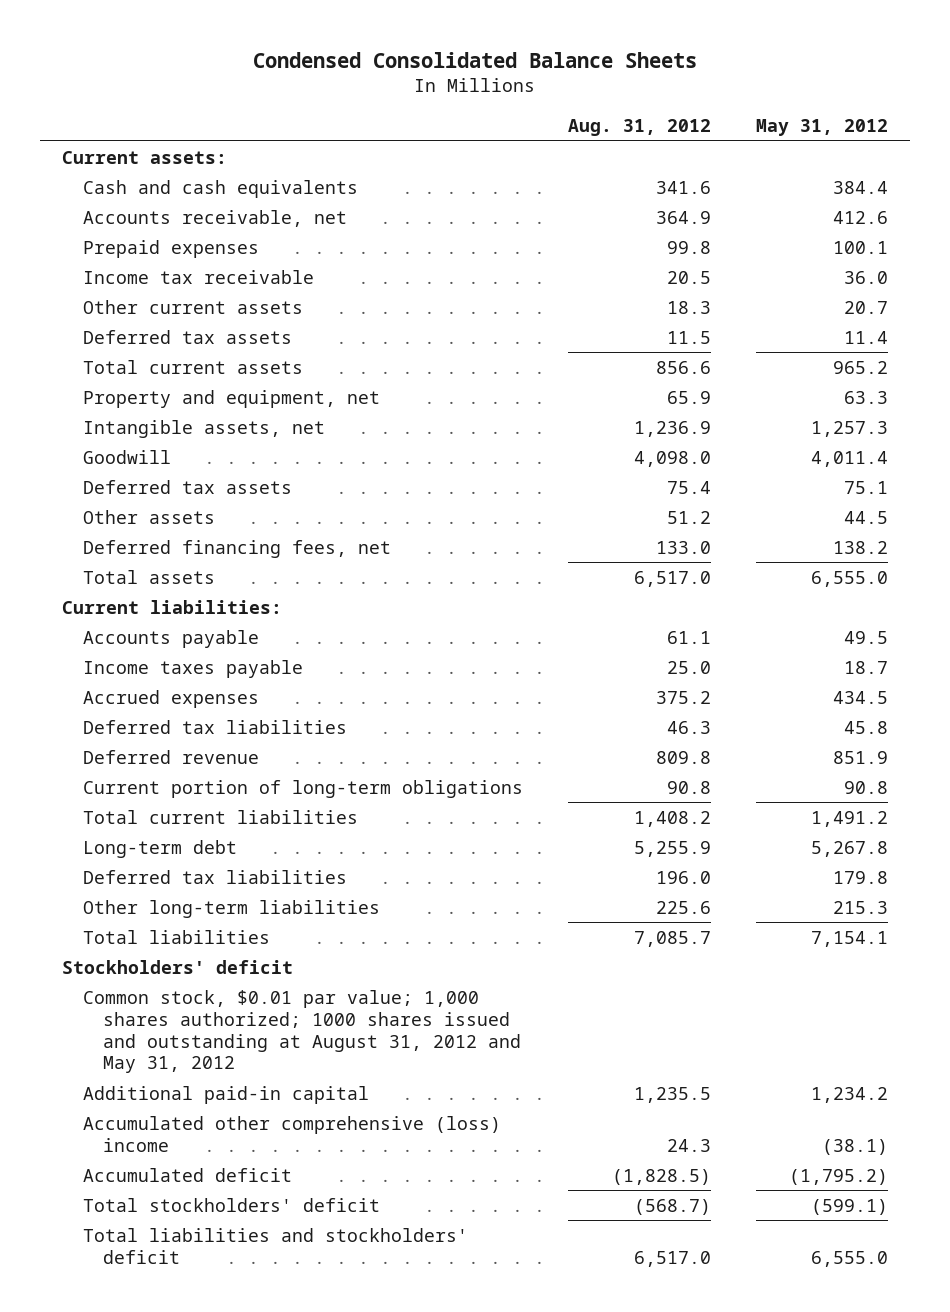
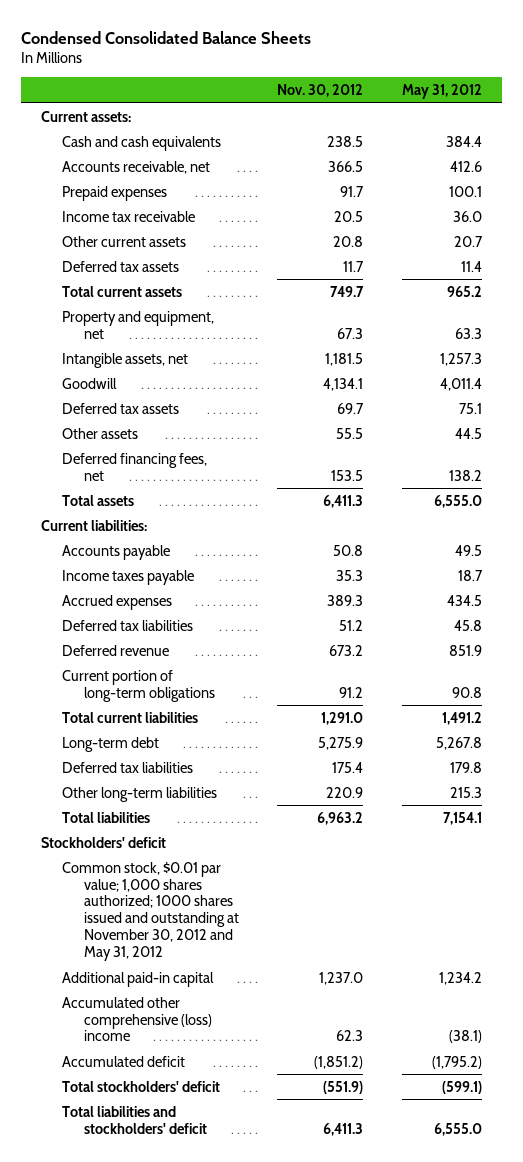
- | Aug. 31, 2012 | May 31, 2012
+ | Nov. 30, 2012 | May 31, 2012
- Common stock, $0.01 par value; 1,000 shares authorized; 1000 shares issued and outstanding at August 31, 2012 and May 31, 2012
+ Common stock, $0.01 par value; 1,000 shares authorized; 1000 shares issued and outstanding at November 30, 2012 and May 31, 2012

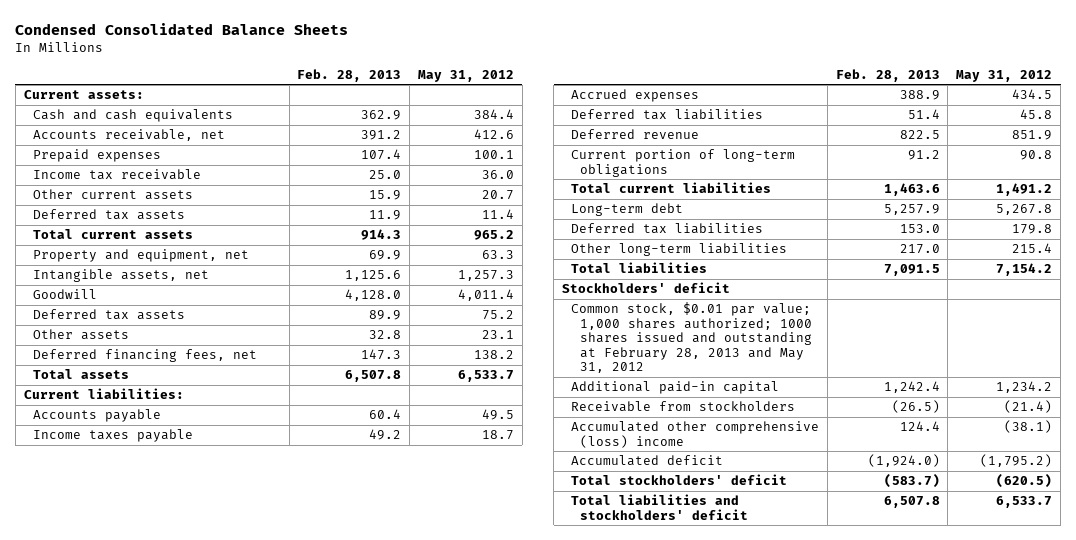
- | Nov. 30, 2012 | May 31, 2012
+ | Feb. 28, 2013 | May 31, 2012
- Deferred tax assets | 69.7 | 75.1
- Other assets | 55.5 | 44.5
+ Deferred tax assets | 89.9 | 75.2
+ Other assets | 32.8 | 23.1
- Total assets | 6,411.3 | 6,555.0
+ Total assets | 6,507.8 | 6,533.7
- Other long-term liabilities | 220.9 | 215.3
- Total liabilities | 6,963.2 | 7,154.1
+ Other long-term liabilities | 217.0 | 215.4
+ Total liabilities | 7,091.5 | 7,154.2
- Common stock, $0.01 par value; 1,000 shares authorized; 1000 shares issued and outstanding at November 30, 2012 and May 31, 2012
+ Common stock, $0.01 par value; 1,000 shares authorized; 1000 shares issued and outstanding at February 28, 2013 and May 31, 2012
+ Receivable from stockholders | (26.5) | (21.4)
- Total stockholders' deficit | (551.9) | (599.1)
- Total liabilities and stockholders' deficit | 6,411.3 | 6,555.0
+ Total stockholders' deficit | (583.7) | (620.5)
+ Total liabilities and stockholders' deficit | 6,507.8 | 6,533.7

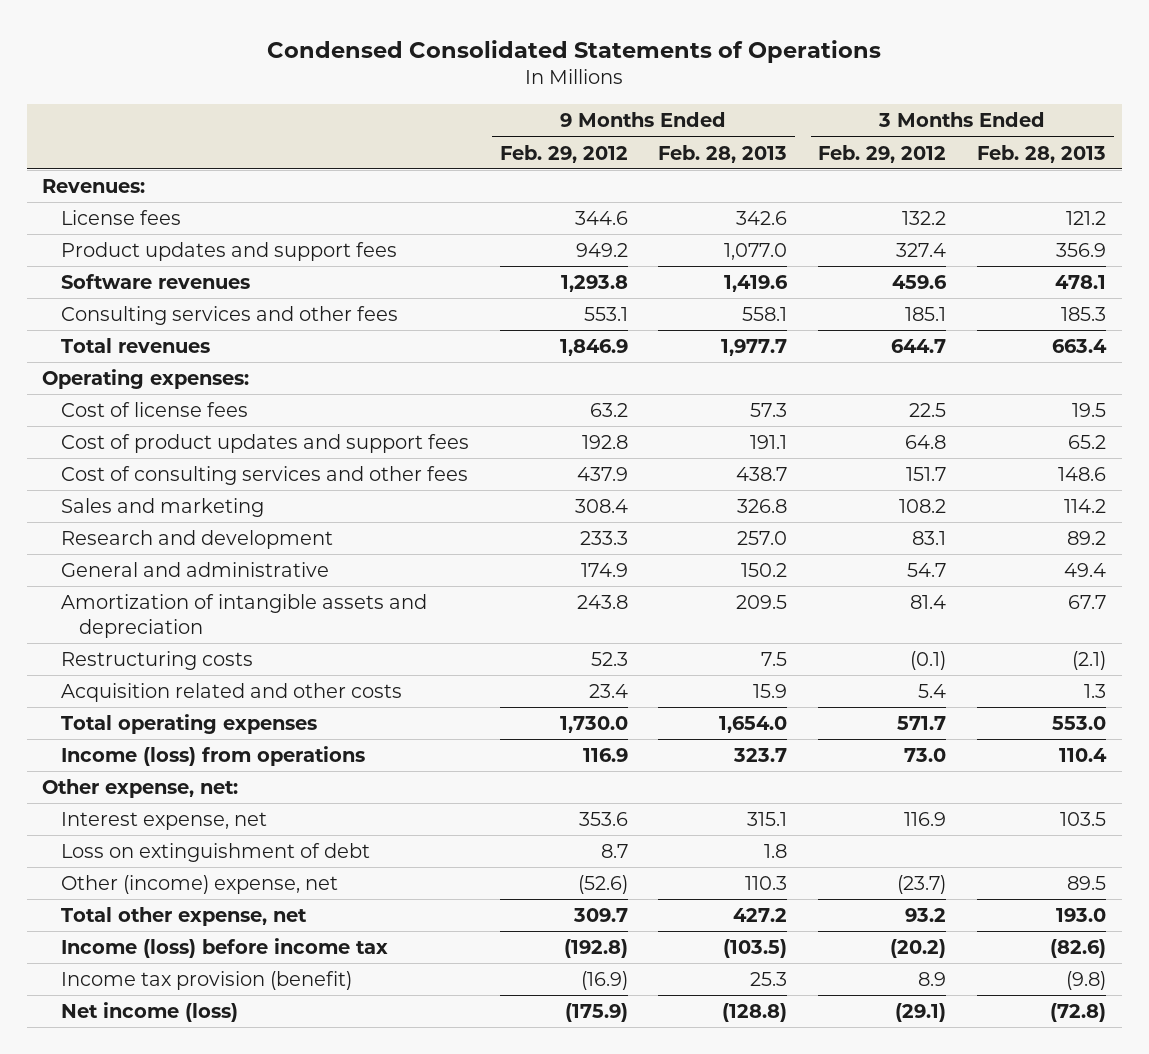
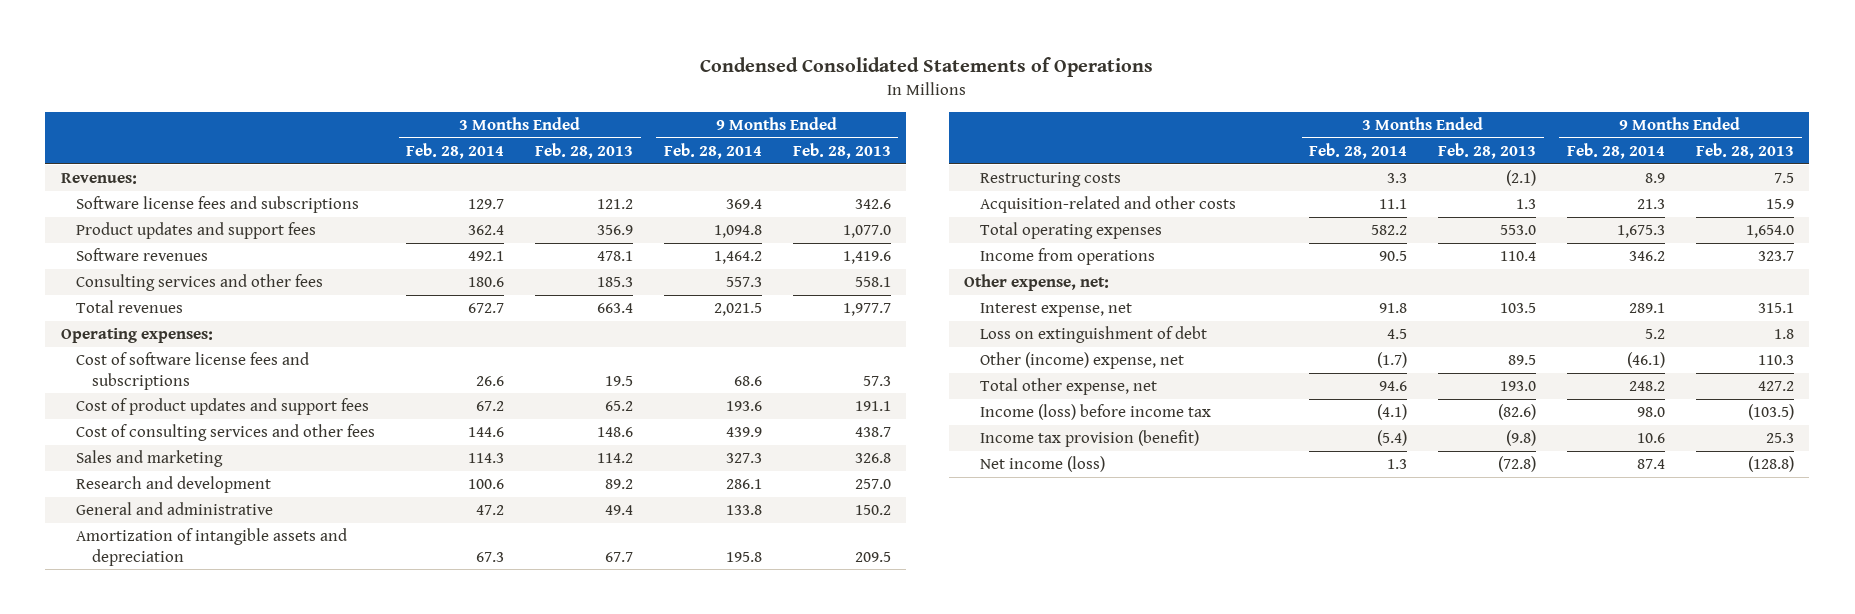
- | 9 Months Ended Feb. 29, 2012 | 9 Months Ended Feb. 28, 2013 | 3 Months Ended Feb. 29, 2012 | 3 Months Ended Feb. 28, 2013
+ | 3 Months Ended Feb. 28, 2014 | 3 Months Ended Feb. 28, 2013 | 9 Months Ended Feb. 28, 2014 | 9 Months Ended Feb. 28, 2013
- License fees | 344.6 | 342.6 | 132.2 | 121.2
+ Software license fees and subscriptions | 129.7 | 121.2 | 369.4 | 342.6
- Cost of license fees | 63.2 | 57.3 | 22.5 | 19.5
+ Cost of software license fees and subscriptions | 26.6 | 19.5 | 68.6 | 57.3
- Acquisition related and other costs | 23.4 | 15.9 | 5.4 | 1.3
+ Acquisition-related and other costs | 11.1 | 1.3 | 21.3 | 15.9
- Income (loss) from operations | 116.9 | 323.7 | 73.0 | 110.4
+ Income from operations | 90.5 | 110.4 | 346.2 | 323.7

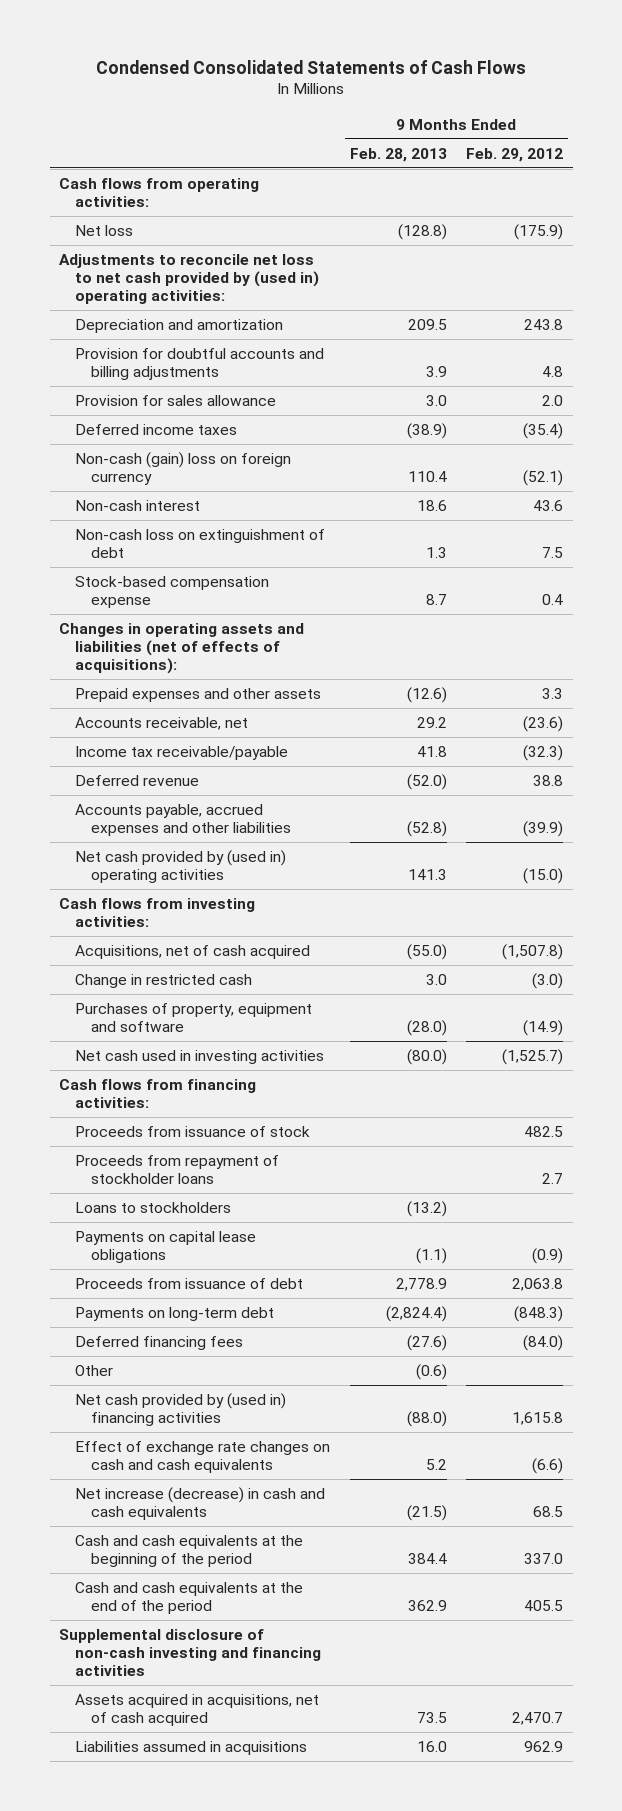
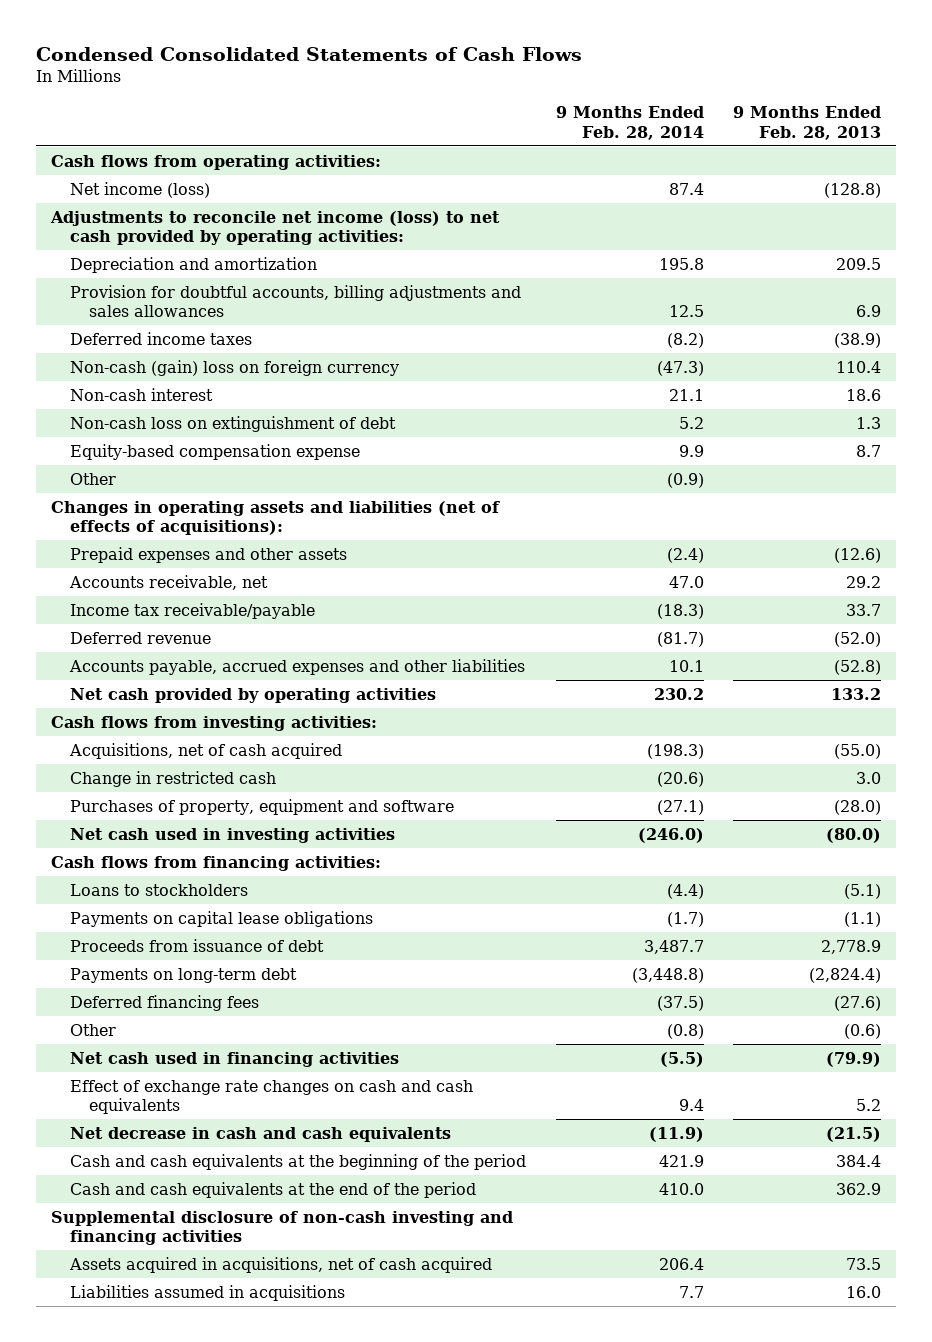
- | 9 Months Ended Feb. 28, 2013 | 9 Months Ended Feb. 29, 2012
+ | 9 Months Ended Feb. 28, 2014 | 9 Months Ended Feb. 28, 2013
- Net loss | (128.8) | (175.9)
- Adjustments to reconcile net loss to net cash provided by (used in) operating activities:
+ Net income (loss) | 87.4 | (128.8)
+ Adjustments to reconcile net income (loss) to net cash provided by operating activities:
- Provision for doubtful accounts and billing adjustments | 3.9 | 4.8
- Provision for sales allowance | 3.0 | 2.0
+ Provision for doubtful accounts, billing adjustments and sales allowances | 12.5 | 6.9
- Stock-based compensation expense | 8.7 | 0.4
+ Equity-based compensation expense | 9.9 | 8.7
+ Other | (0.9) |
- Income tax receivable/payable | 41.8 | (32.3)
+ Income tax receivable/payable | (18.3) | 33.7
- Net cash provided by (used in) operating activities | 141.3 | (15.0)
+ Net cash provided by operating activities | 230.2 | 133.2
- Proceeds from issuance of stock | | 482.5
- Proceeds from repayment of stockholder loans | | 2.7
- Loans to stockholders | (13.2) |
+ Loans to stockholders | (4.4) | (5.1)
- Net cash provided by (used in) financing activities | (88.0) | 1,615.8
+ Net cash used in financing activities | (5.5) | (79.9)
- Net increase (decrease) in cash and cash equivalents | (21.5) | 68.5
+ Net decrease in cash and cash equivalents | (11.9) | (21.5)

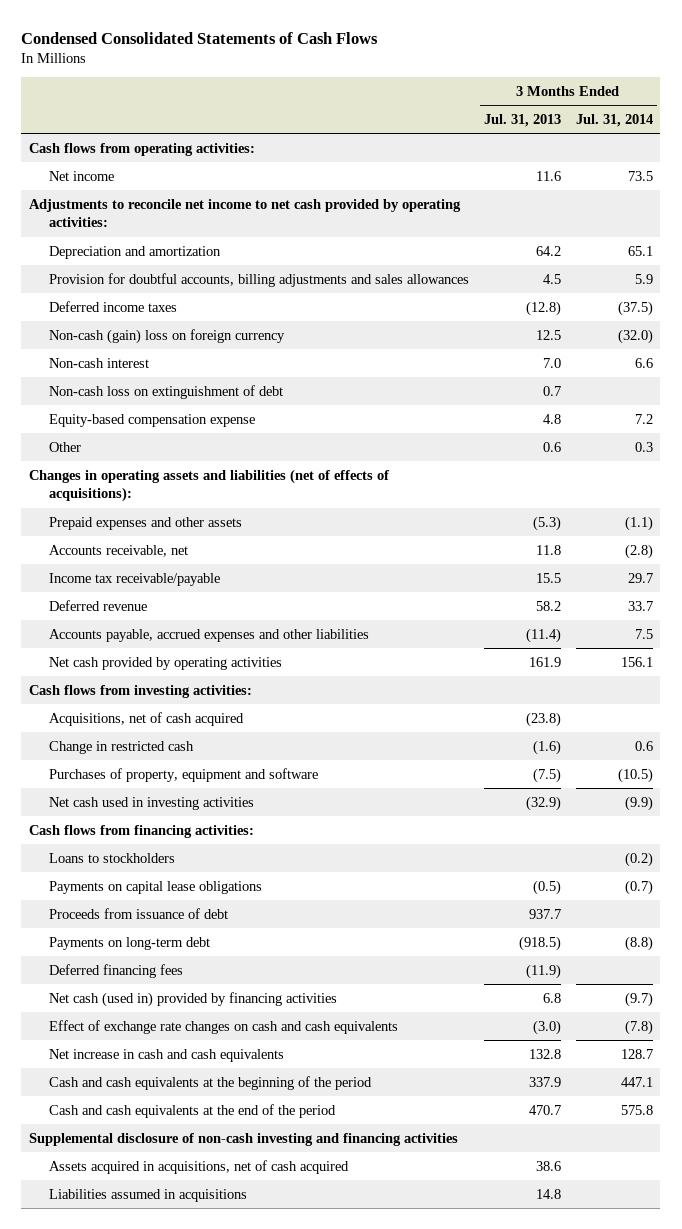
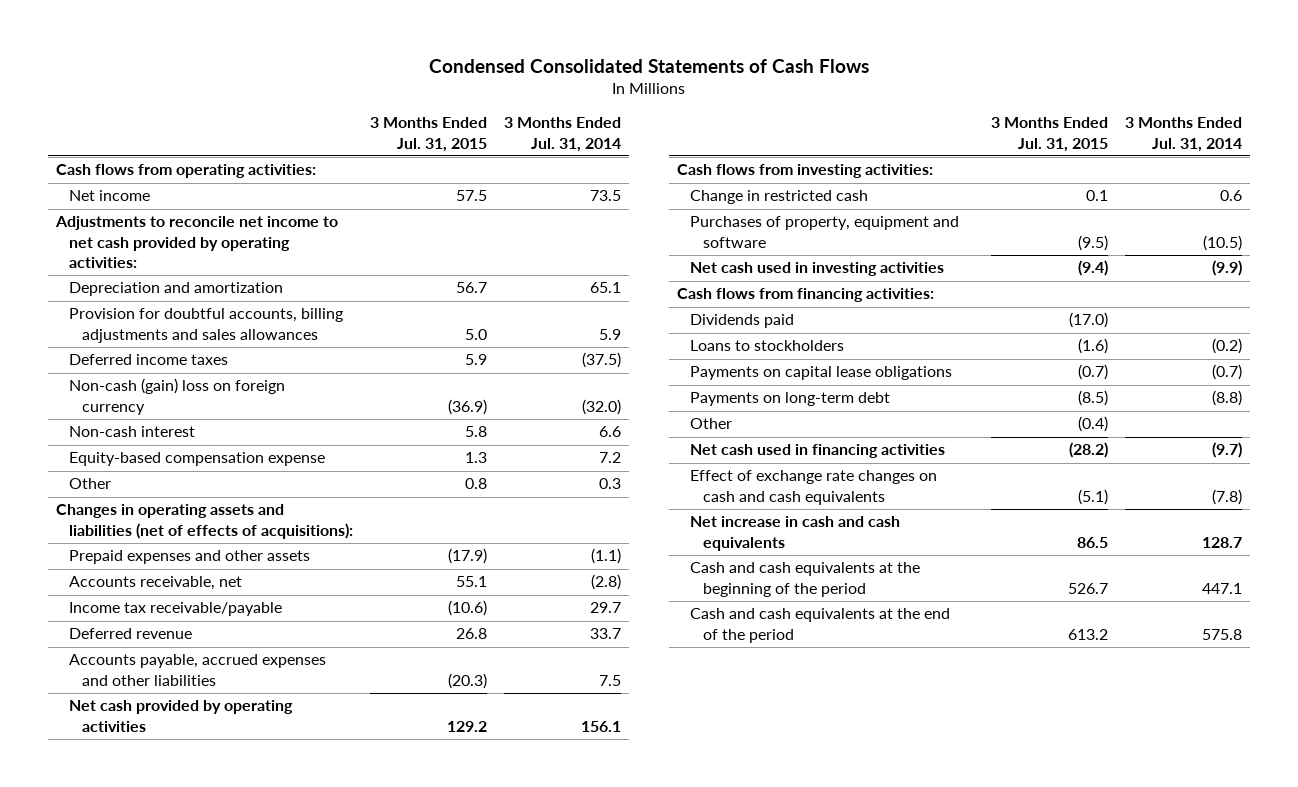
- | 3 Months Ended Jul. 31, 2013 | 3 Months Ended Jul. 31, 2014
+ | 3 Months Ended Jul. 31, 2015 | 3 Months Ended Jul. 31, 2014
- Non-cash loss on extinguishment of debt | 0.7 |
- Acquisitions, net of cash acquired | (23.8) |
+ Dividends paid | (17.0) |
- Proceeds from issuance of debt | 937.7 |
- Deferred financing fees | (11.9) |
- Net cash (used in) provided by financing activities | 6.8 | (9.7)
+ Other | (0.4) |
+ Net cash used in financing activities | (28.2) | (9.7)
- Supplemental disclosure of non-cash investing and financing activities
- Assets acquired in acquisitions, net of cash acquired | 38.6 |
- Liabilities assumed in acquisitions | 14.8 |

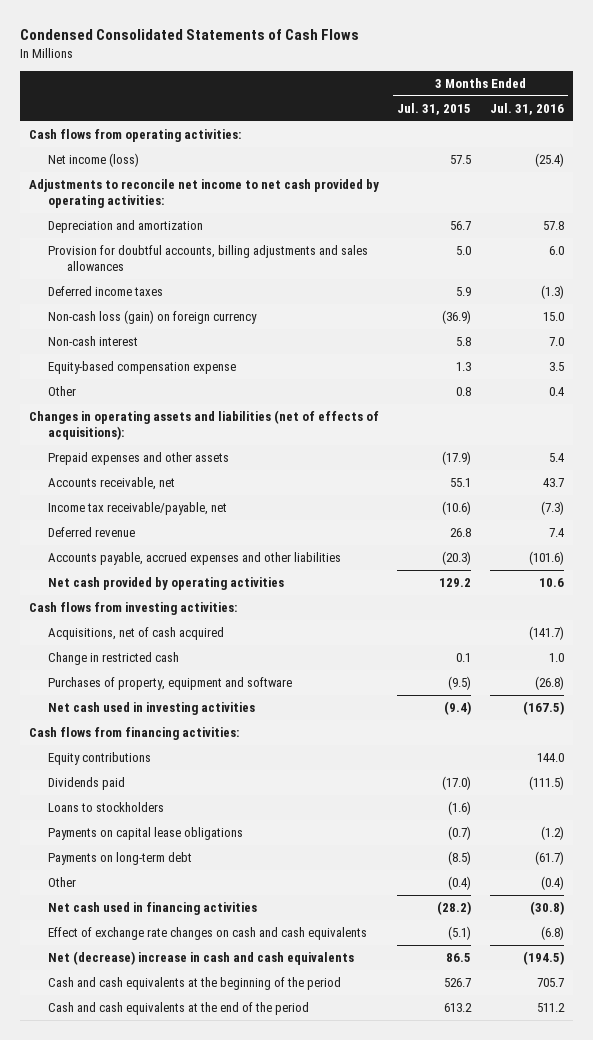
- | 3 Months Ended Jul. 31, 2015 | 3 Months Ended Jul. 31, 2014
+ | 3 Months Ended Jul. 31, 2015 | 3 Months Ended Jul. 31, 2016
- Net income | 57.5 | 73.5
+ Net income (loss) | 57.5 | (25.4)
- Non-cash (gain) loss on foreign currency | (36.9) | (32.0)
+ Non-cash loss (gain) on foreign currency | (36.9) | 15.0
- Income tax receivable/payable | (10.6) | 29.7
+ Income tax receivable/payable, net | (10.6) | (7.3)
+ Acquisitions, net of cash acquired | | (141.7)
+ Equity contributions | | 144.0
- Net increase in cash and cash equivalents | 86.5 | 128.7
+ Net (decrease) increase in cash and cash equivalents | 86.5 | (194.5)

